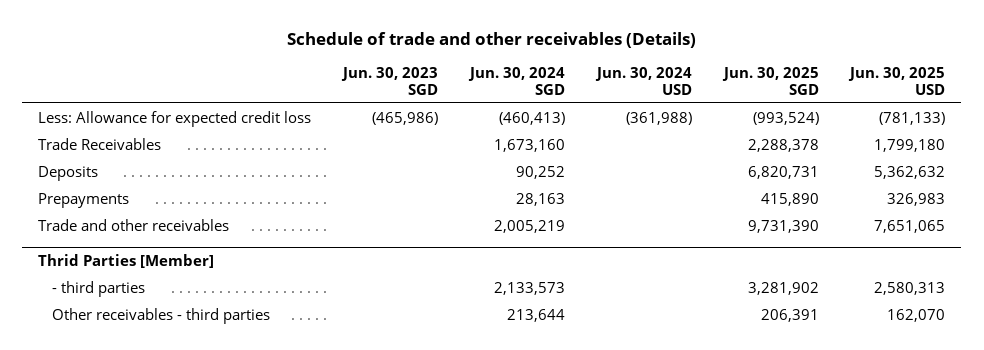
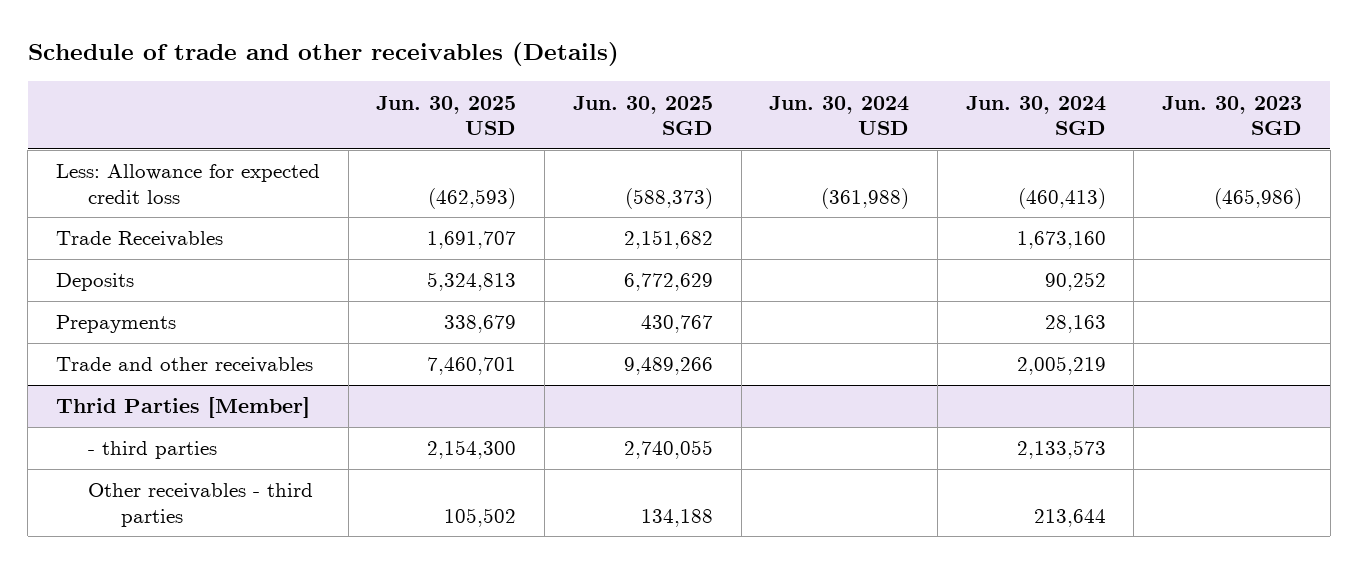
- | Jun. 30, 2023 SGD | Jun. 30, 2024 SGD | Jun. 30, 2024 USD | Jun. 30, 2025 SGD | Jun. 30, 2025 USD
+ | Jun. 30, 2025 USD | Jun. 30, 2025 SGD | Jun. 30, 2024 USD | Jun. 30, 2024 SGD | Jun. 30, 2023 SGD
- Less: Allowance for expected credit loss | (465,986) | (460,413) | (361,988) | (993,524) | (781,133)
- Trade Receivables | | 1,673,160 | | 2,288,378 | 1,799,180
- Deposits | | 90,252 | | 6,820,731 | 5,362,632
- Prepayments | | 28,163 | | 415,890 | 326,983
- Trade and other receivables | | 2,005,219 | | 9,731,390 | 7,651,065
+ Less: Allowance for expected credit loss | (462,593) | (588,373) | (361,988) | (460,413) | (465,986)
+ Trade Receivables | 1,691,707 | 2,151,682 | | 1,673,160 |
+ Deposits | 5,324,813 | 6,772,629 | | 90,252 |
+ Prepayments | 338,679 | 430,767 | | 28,163 |
+ Trade and other receivables | 7,460,701 | 9,489,266 | | 2,005,219 |
@ Thrid Parties [Member]
- - third parties | | 2,133,573 | | 3,281,902 | 2,580,313
- Other receivables - third parties | | 213,644 | | 206,391 | 162,070
+ - third parties | 2,154,300 | 2,740,055 | | 2,133,573 |
+ Other receivables - third parties | 105,502 | 134,188 | | 213,644 |

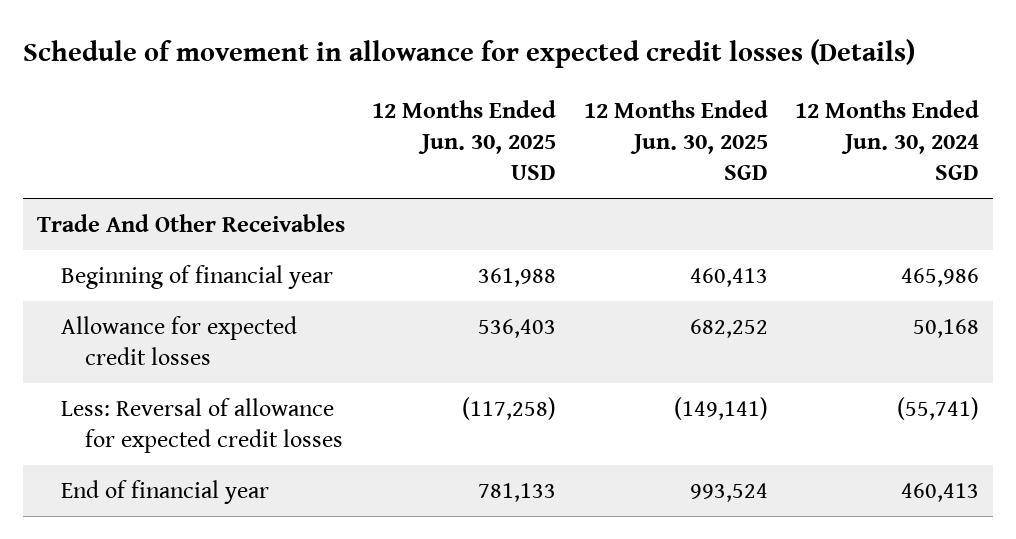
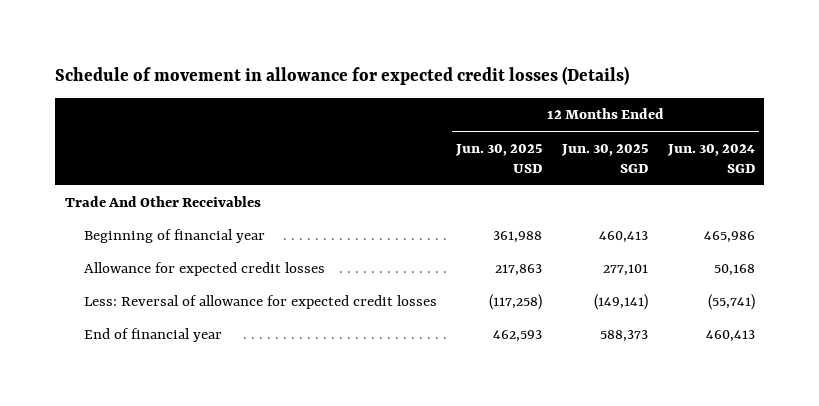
- Allowance for expected credit losses | 536,403 | 682,252 | 50,168
+ Allowance for expected credit losses | 217,863 | 277,101 | 50,168
- End of financial year | 781,133 | 993,524 | 460,413
+ End of financial year | 462,593 | 588,373 | 460,413

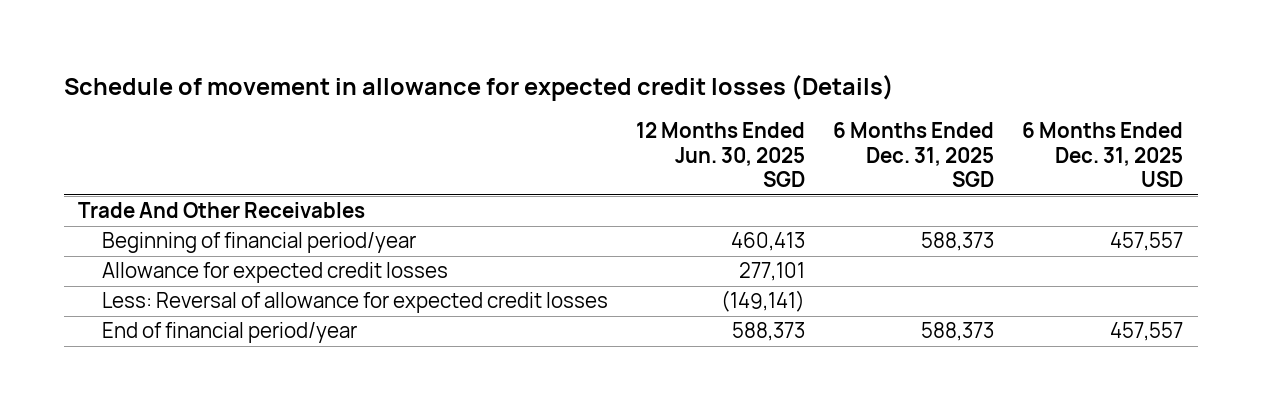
- | 12 Months Ended Jun. 30, 2025 USD | 12 Months Ended Jun. 30, 2025 SGD | 12 Months Ended Jun. 30, 2024 SGD
+ | 12 Months Ended Jun. 30, 2025 SGD | 6 Months Ended Dec. 31, 2025 SGD | 6 Months Ended Dec. 31, 2025 USD
- Beginning of financial year | 361,988 | 460,413 | 465,986
+ Beginning of financial period/year | 460,413 | 588,373 | 457,557
- End of financial year | 462,593 | 588,373 | 460,413
+ End of financial period/year | 588,373 | 588,373 | 457,557

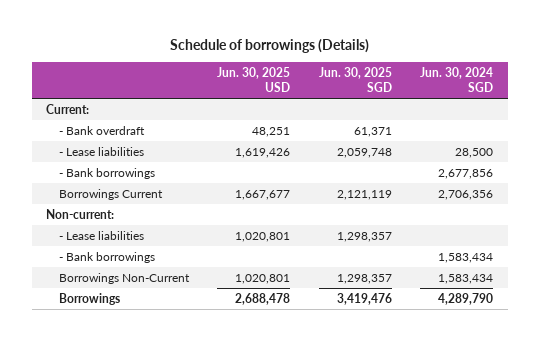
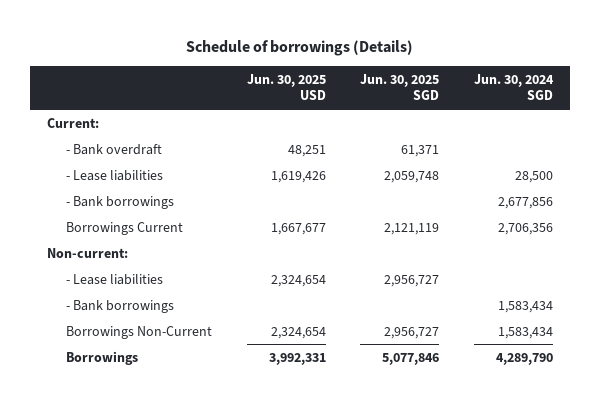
- - Lease liabilities | 1,020,801 | 1,298,357 |
+ - Lease liabilities | 2,324,654 | 2,956,727 |
- Borrowings Non-Current | 1,020,801 | 1,298,357 | 1,583,434
- Borrowings | 2,688,478 | 3,419,476 | 4,289,790
+ Borrowings Non-Current | 2,324,654 | 2,956,727 | 1,583,434
+ Borrowings | 3,992,331 | 5,077,846 | 4,289,790

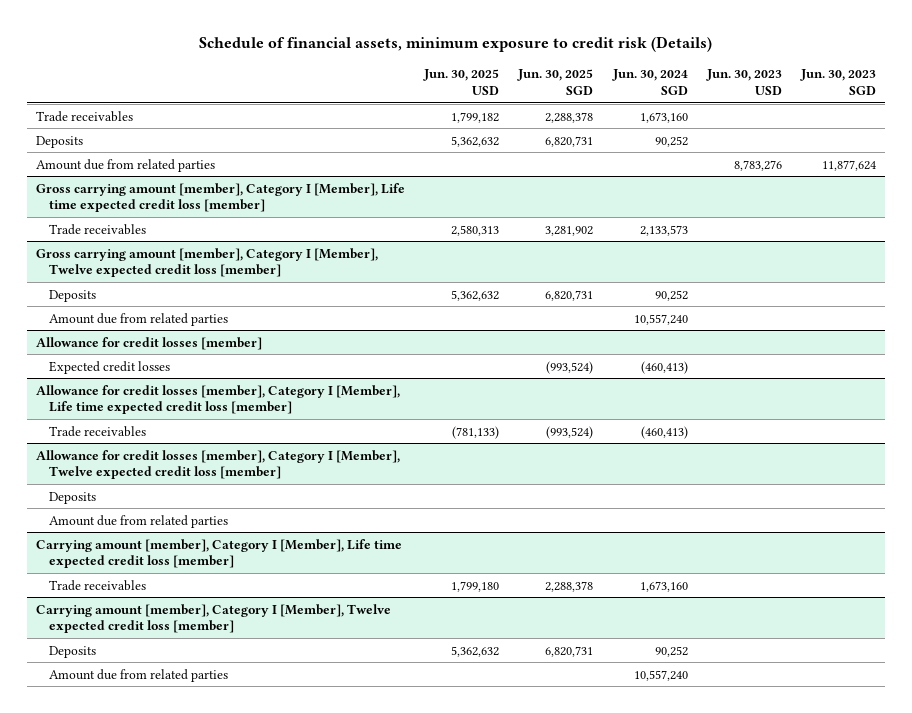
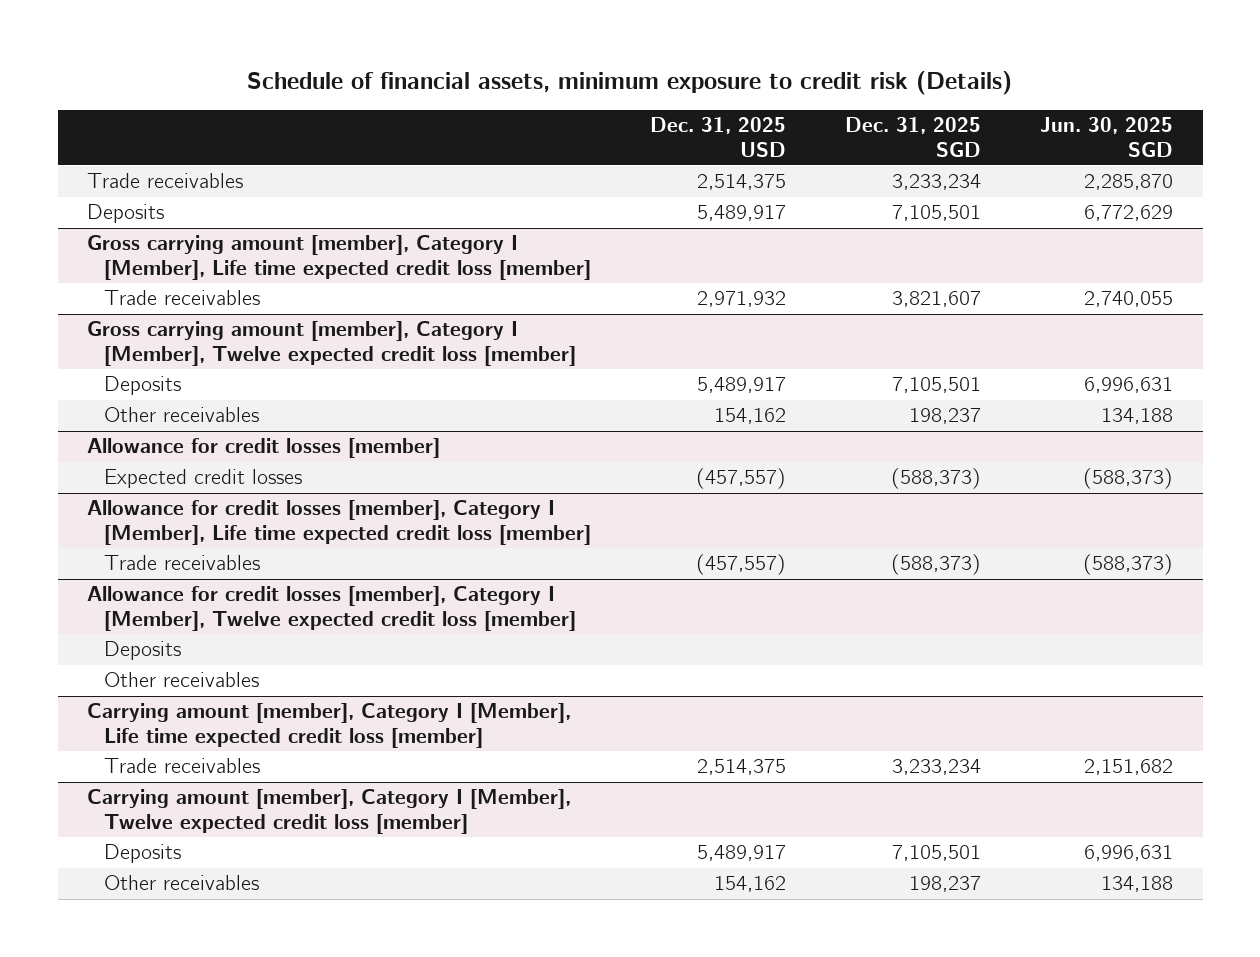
- | Jun. 30, 2025 USD | Jun. 30, 2025 SGD | Jun. 30, 2024 SGD | Jun. 30, 2023 USD | Jun. 30, 2023 SGD
+ | Dec. 31, 2025 USD | Dec. 31, 2025 SGD | Jun. 30, 2025 SGD
- Trade receivables | 1,799,182 | 2,288,378 | 1,673,160 | |
- Deposits | 5,362,632 | 6,820,731 | 90,252 | |
- Amount due from related parties | | | | 8,783,276 | 11,877,624
+ Trade receivables | 2,514,375 | 3,233,234 | 2,285,870
+ Deposits | 5,489,917 | 7,105,501 | 6,772,629
@ Gross carrying amount [member], Category I [Member], Life time expected credit loss [member]
- Trade receivables | 2,580,313 | 3,281,902 | 2,133,573 | |
+ Trade receivables | 2,971,932 | 3,821,607 | 2,740,055
@ Gross carrying amount [member], Category I [Member], Twelve expected credit loss [member]
- Deposits | 5,362,632 | 6,820,731 | 90,252 | |
- Amount due from related parties | | | 10,557,240 | |
+ Deposits | 5,489,917 | 7,105,501 | 6,996,631
+ Other receivables | 154,162 | 198,237 | 134,188
@ Allowance for credit losses [member]
- Expected credit losses | | (993,524) | (460,413) | |
+ Expected credit losses | (457,557) | (588,373) | (588,373)
@ Allowance for credit losses [member], Category I [Member], Life time expected credit loss [member]
- Trade receivables | (781,133) | (993,524) | (460,413) | |
+ Trade receivables | (457,557) | (588,373) | (588,373)
@ Allowance for credit losses [member], Category I [Member], Twelve expected credit loss [member]
- Amount due from related parties
+ Other receivables
@ Carrying amount [member], Category I [Member], Life time expected credit loss [member]
- Trade receivables | 1,799,180 | 2,288,378 | 1,673,160 | |
+ Trade receivables | 2,514,375 | 3,233,234 | 2,151,682
@ Carrying amount [member], Category I [Member], Twelve expected credit loss [member]
- Deposits | 5,362,632 | 6,820,731 | 90,252 | |
- Amount due from related parties | | | 10,557,240 | |
+ Deposits | 5,489,917 | 7,105,501 | 6,996,631
+ Other receivables | 154,162 | 198,237 | 134,188

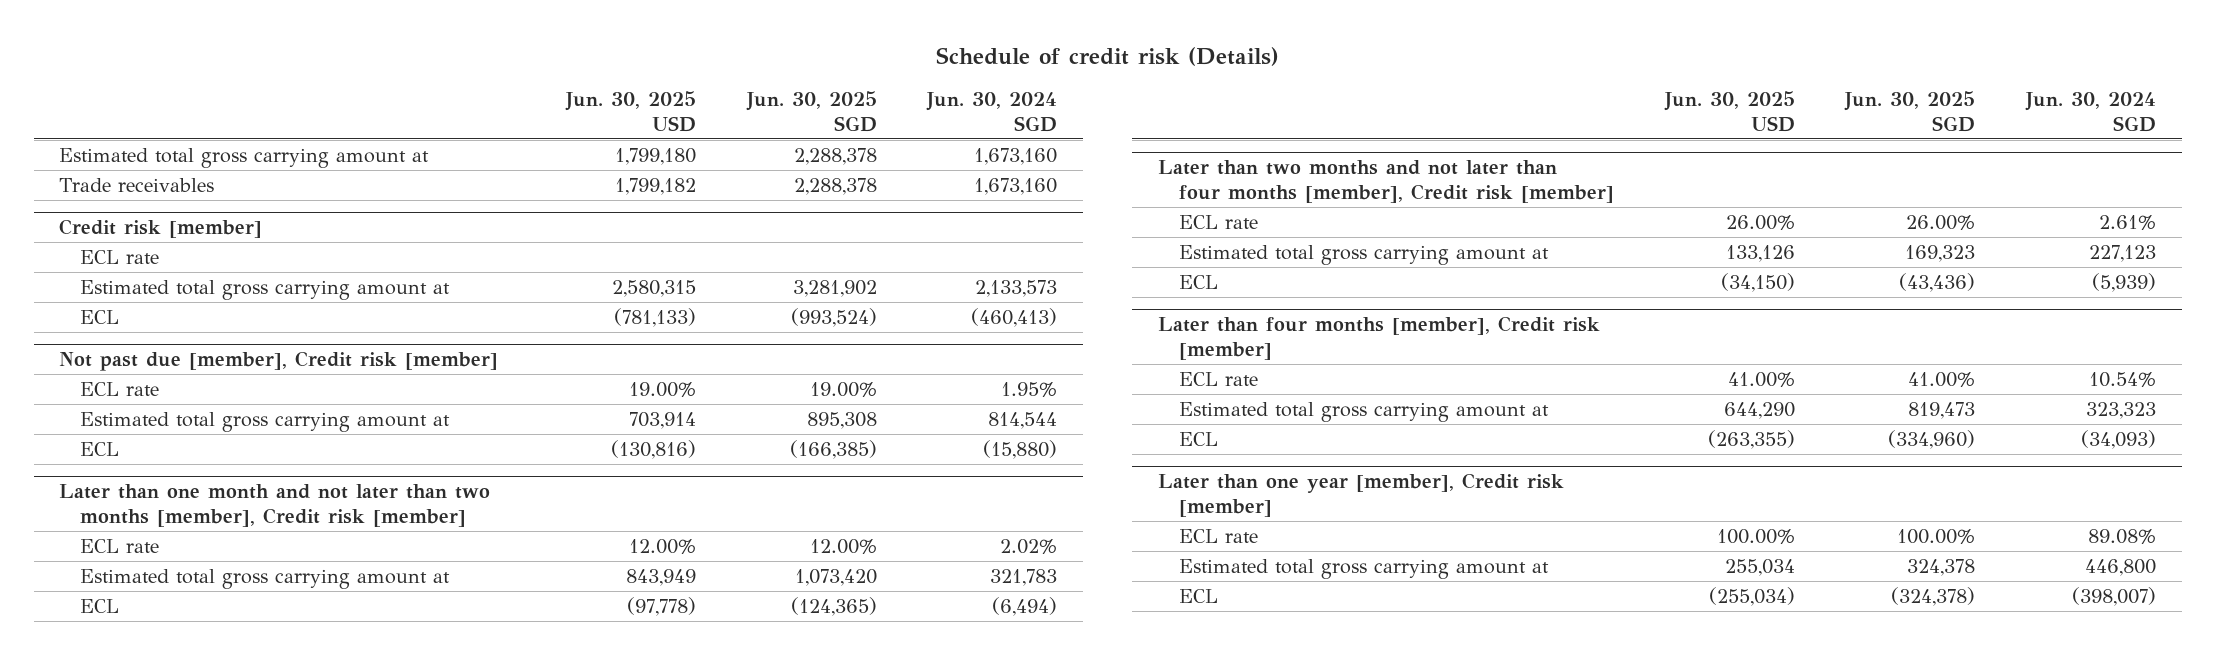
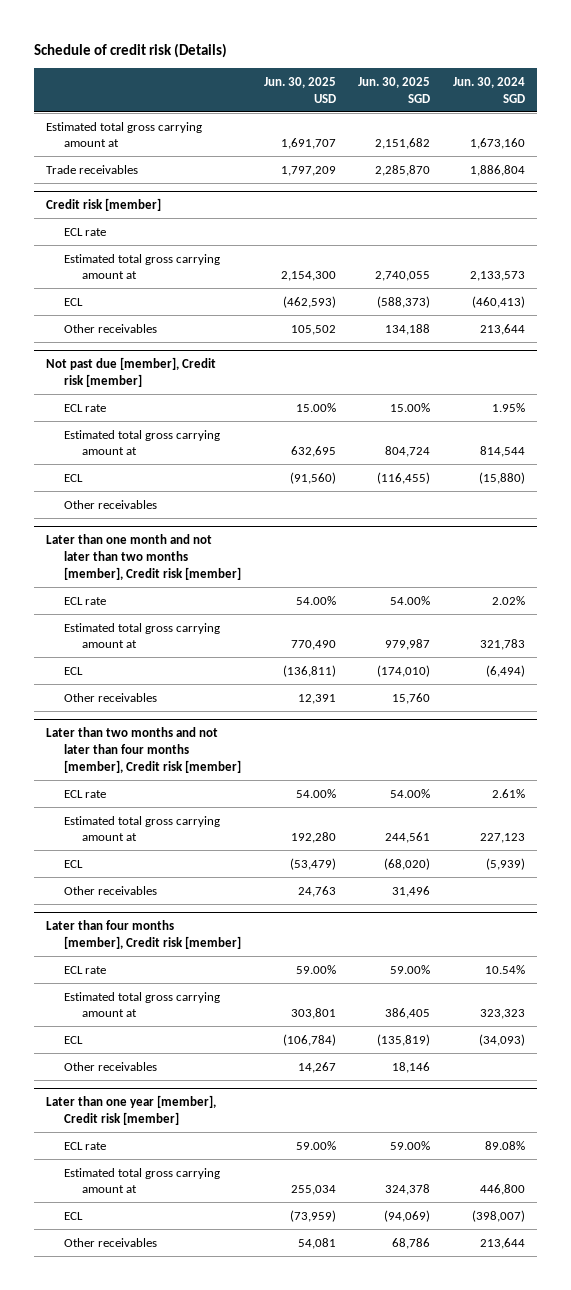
- Estimated total gross carrying amount at | 1,799,180 | 2,288,378 | 1,673,160
- Trade receivables | 1,799,182 | 2,288,378 | 1,673,160
+ Estimated total gross carrying amount at | 1,691,707 | 2,151,682 | 1,673,160
+ Trade receivables | 1,797,209 | 2,285,870 | 1,886,804
@ Credit risk [member]
- Estimated total gross carrying amount at | 2,580,315 | 3,281,902 | 2,133,573
- ECL | (781,133) | (993,524) | (460,413)
+ Estimated total gross carrying amount at | 2,154,300 | 2,740,055 | 2,133,573
+ ECL | (462,593) | (588,373) | (460,413)
+ Other receivables | 105,502 | 134,188 | 213,644
@ Not past due [member], Credit risk [member]
- ECL rate | 19.00% | 19.00% | 1.95%
- Estimated total gross carrying amount at | 703,914 | 895,308 | 814,544
- ECL | (130,816) | (166,385) | (15,880)
+ ECL rate | 15.00% | 15.00% | 1.95%
+ Estimated total gross carrying amount at | 632,695 | 804,724 | 814,544
+ ECL | (91,560) | (116,455) | (15,880)
+ Other receivables
@ Later than one month and not later than two months [member], Credit risk [member]
- ECL rate | 12.00% | 12.00% | 2.02%
- Estimated total gross carrying amount at | 843,949 | 1,073,420 | 321,783
- ECL | (97,778) | (124,365) | (6,494)
+ ECL rate | 54.00% | 54.00% | 2.02%
+ Estimated total gross carrying amount at | 770,490 | 979,987 | 321,783
+ ECL | (136,811) | (174,010) | (6,494)
+ Other receivables | 12,391 | 15,760 |
@ Later than two months and not later than four months [member], Credit risk [member]
- ECL rate | 26.00% | 26.00% | 2.61%
- Estimated total gross carrying amount at | 133,126 | 169,323 | 227,123
- ECL | (34,150) | (43,436) | (5,939)
+ ECL rate | 54.00% | 54.00% | 2.61%
+ Estimated total gross carrying amount at | 192,280 | 244,561 | 227,123
+ ECL | (53,479) | (68,020) | (5,939)
+ Other receivables | 24,763 | 31,496 |
@ Later than four months [member], Credit risk [member]
- ECL rate | 41.00% | 41.00% | 10.54%
- Estimated total gross carrying amount at | 644,290 | 819,473 | 323,323
- ECL | (263,355) | (334,960) | (34,093)
+ ECL rate | 59.00% | 59.00% | 10.54%
+ Estimated total gross carrying amount at | 303,801 | 386,405 | 323,323
+ ECL | (106,784) | (135,819) | (34,093)
+ Other receivables | 14,267 | 18,146 |
@ Later than one year [member], Credit risk [member]
- ECL rate | 100.00% | 100.00% | 89.08%
+ ECL rate | 59.00% | 59.00% | 89.08%
- ECL | (255,034) | (324,378) | (398,007)
+ ECL | (73,959) | (94,069) | (398,007)
+ Other receivables | 54,081 | 68,786 | 213,644

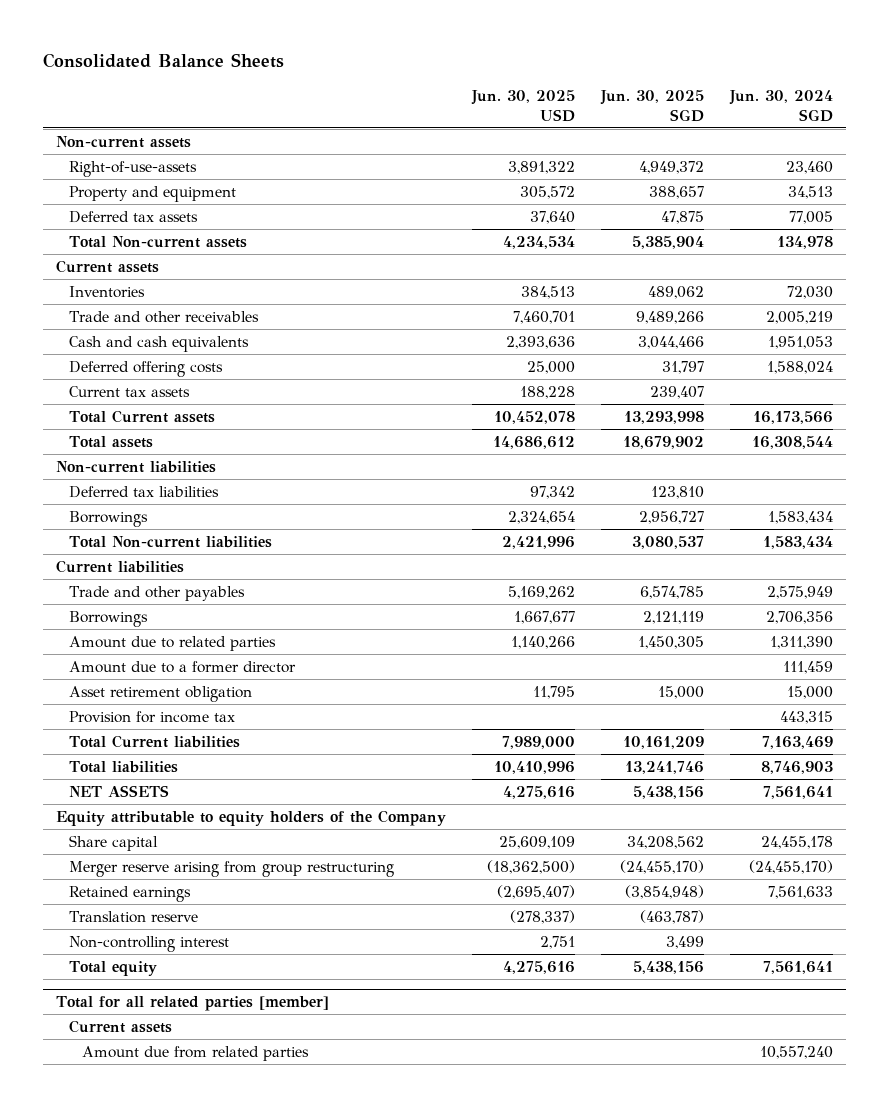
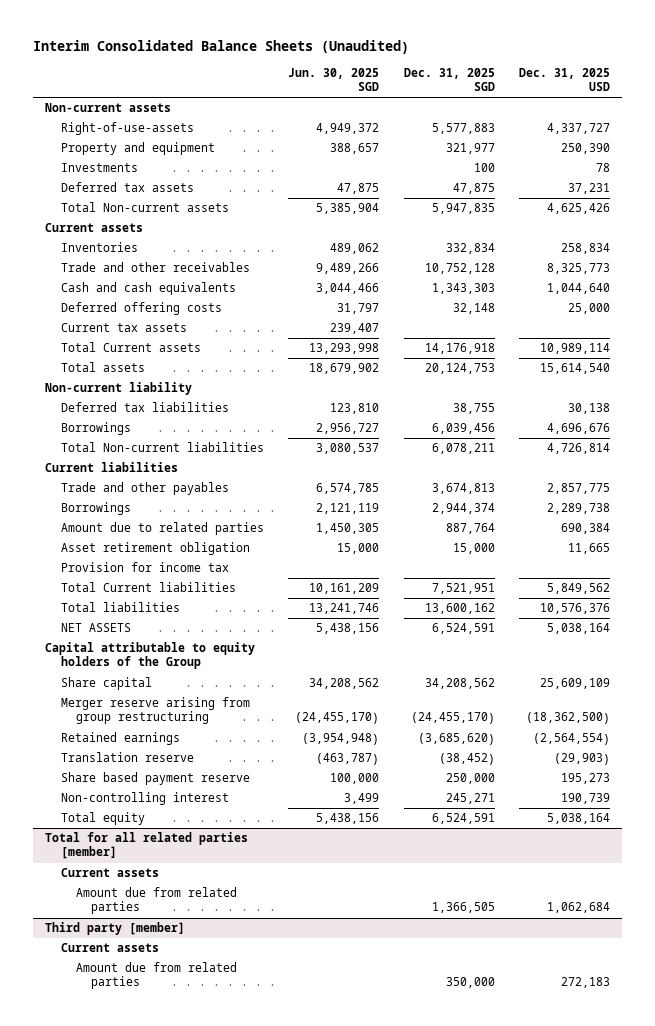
- Consolidated Balance Sheets
+ Interim Consolidated Balance Sheets (Unaudited)
- | Jun. 30, 2025 USD | Jun. 30, 2025 SGD | Jun. 30, 2024 SGD
+ | Jun. 30, 2025 SGD | Dec. 31, 2025 SGD | Dec. 31, 2025 USD
+ Investments | | 100 | 78
- Non-current liabilities
+ Non-current liability
- Amount due to a former director | | | 111,459
- Equity attributable to equity holders of the Company
+ Capital attributable to equity holders of the Group
- Retained earnings | (2,695,407) | (3,854,948) | 7,561,633
+ Retained earnings | (3,954,948) | (3,685,620) | (2,564,554)
+ Share based payment reserve | 100,000 | 250,000 | 195,273
+ Third party [member]
+ Current assets
+ Amount due from related parties | | 350,000 | 272,183

